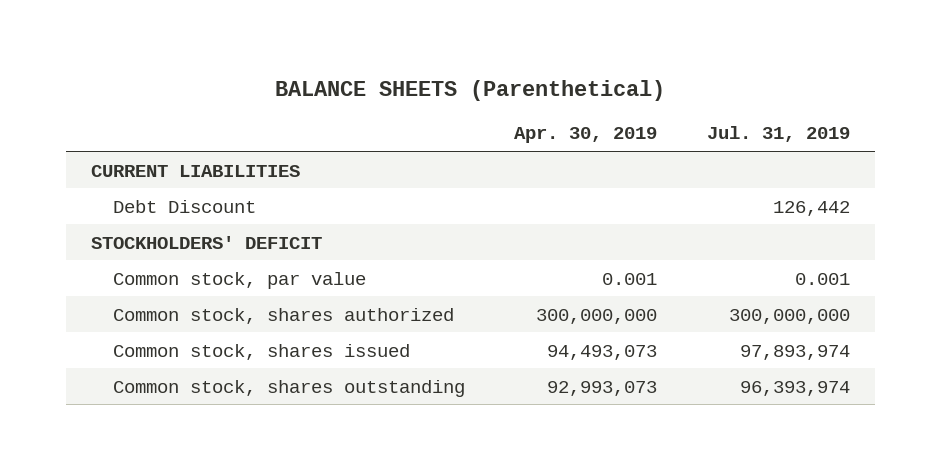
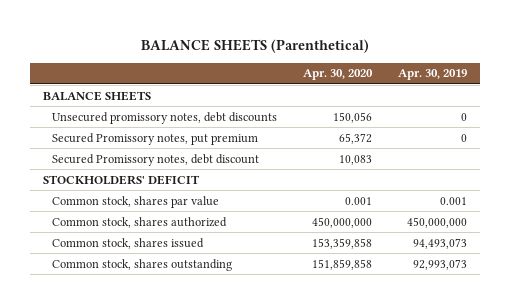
- | Apr. 30, 2019 | Jul. 31, 2019
+ | Apr. 30, 2020 | Apr. 30, 2019
- CURRENT LIABILITIES
- Debt Discount | | 126,442
+ BALANCE SHEETS
+ Unsecured promissory notes, debt discounts | 150,056 | 0
+ Secured Promissory notes, put premium | 65,372 | 0
+ Secured Promissory notes, debt discount | 10,083 |
- Common stock, par value | 0.001 | 0.001
- Common stock, shares authorized | 300,000,000 | 300,000,000
+ Common stock, shares par value | 0.001 | 0.001
+ Common stock, shares authorized | 450,000,000 | 450,000,000

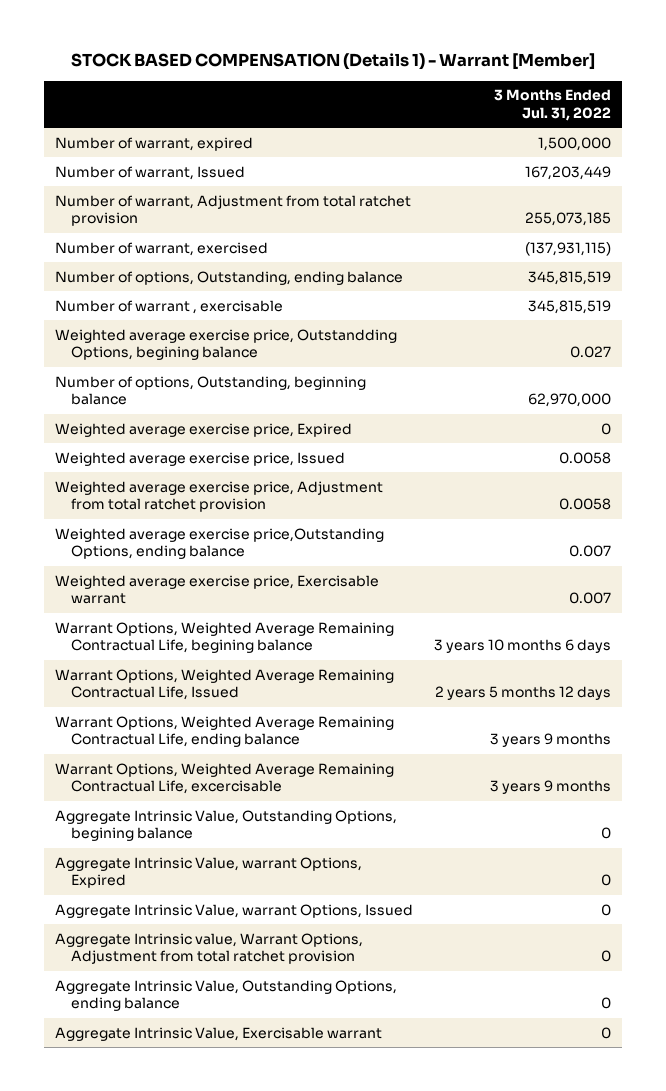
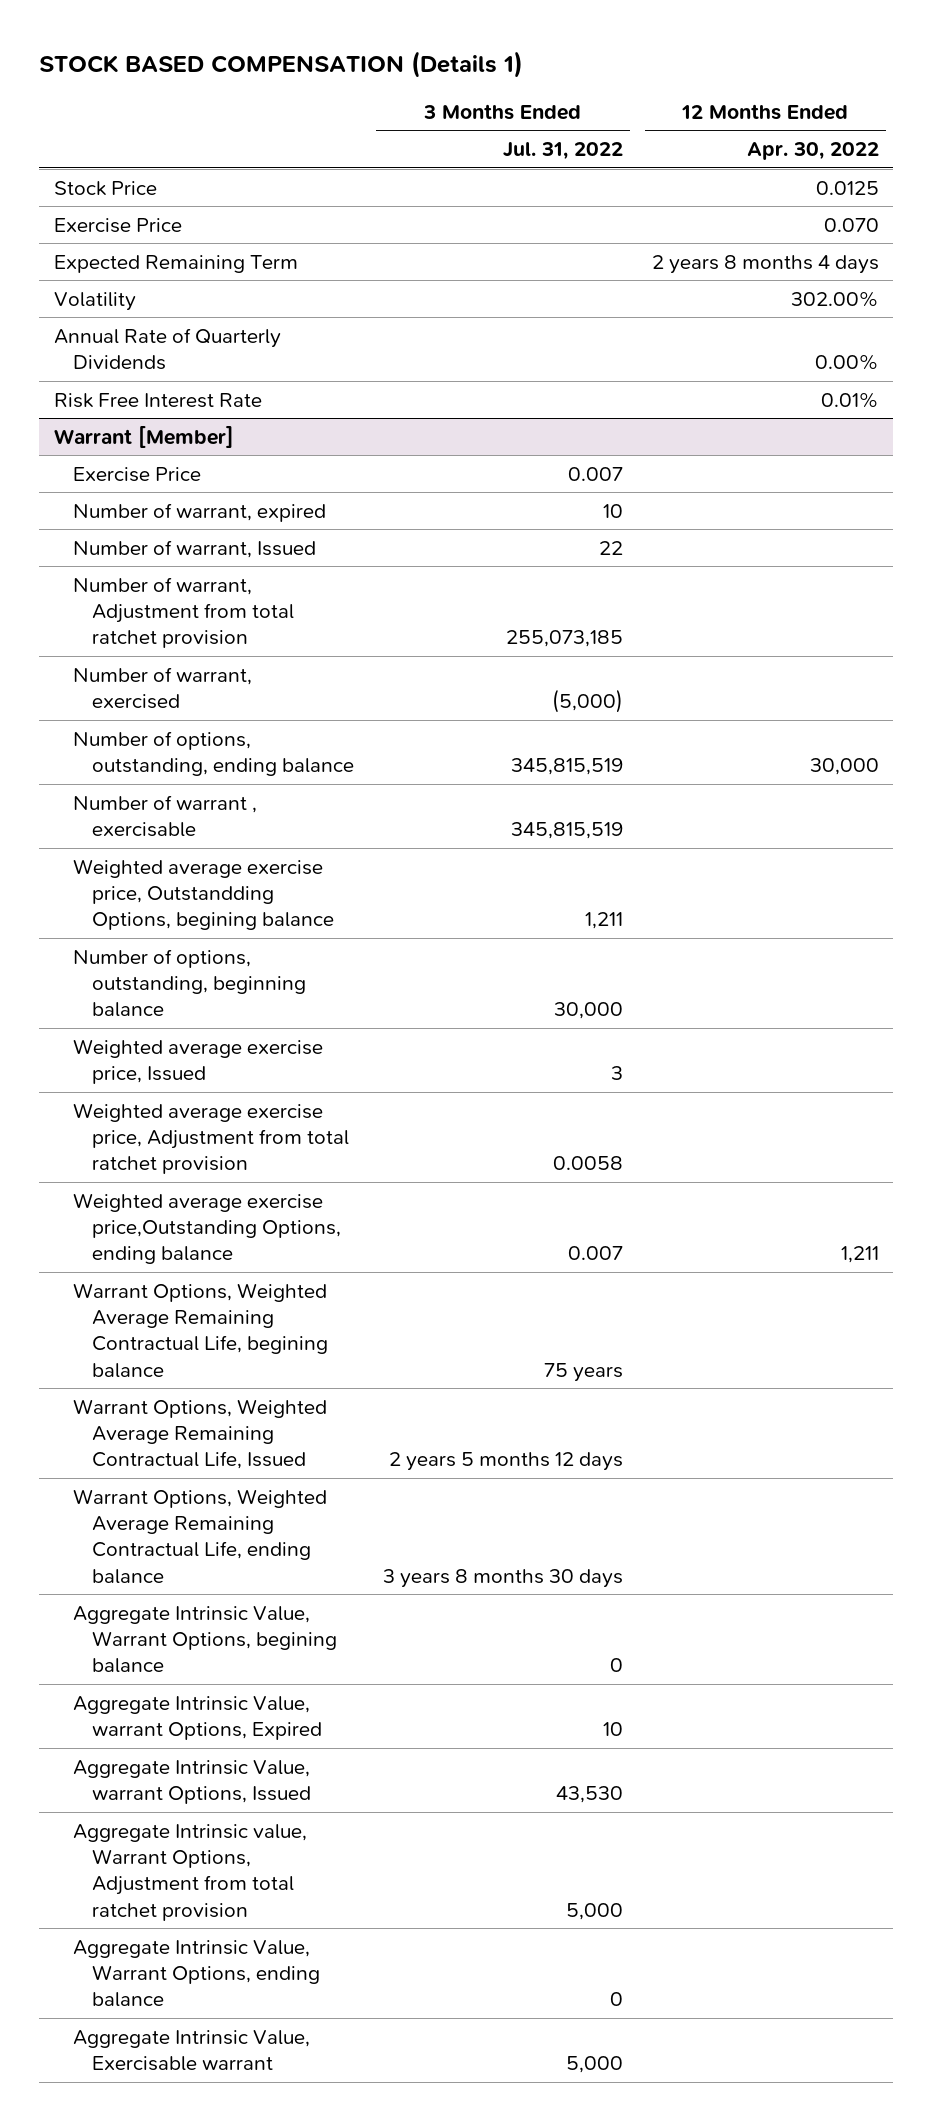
- STOCK BASED COMPENSATION (Details 1) - Warrant [Member]
+ STOCK BASED COMPENSATION (Details 1)
- | 3 Months Ended Jul. 31, 2022
+ | 3 Months Ended Jul. 31, 2022 | 12 Months Ended Apr. 30, 2022
- Number of warrant, expired | 1,500,000
- Number of warrant, Issued | 167,203,449
+ Stock Price | | 0.0125
+ Exercise Price | | 0.070
+ Expected Remaining Term | | 2 years 8 months 4 days
+ Volatility | | 302.00%
+ Annual Rate of Quarterly Dividends | | 0.00%
+ Risk Free Interest Rate | | 0.01%
+ Warrant [Member]
+ Exercise Price | 0.007 |
+ Number of warrant, expired | 10 |
+ Number of warrant, Issued | 22 |
- Number of warrant, exercised | (137,931,115)
- Number of options, Outstanding, ending balance | 345,815,519
+ Number of warrant, exercised | (5,000) |
+ Number of options, outstanding, ending balance | 345,815,519 | 30,000
- Weighted average exercise price, Outstandding Options, begining balance | 0.027
- Number of options, Outstanding, beginning balance | 62,970,000
- Weighted average exercise price, Expired | 0
- Weighted average exercise price, Issued | 0.0058
+ Weighted average exercise price, Outstandding Options, begining balance | 1,211 |
+ Number of options, outstanding, beginning balance | 30,000 |
+ Weighted average exercise price, Issued | 3 |
- Weighted average exercise price, Exercisable warrant | 0.007
- Warrant Options, Weighted Average Remaining Contractual Life, begining balance | 3 years 10 months 6 days
+ Warrant Options, Weighted Average Remaining Contractual Life, begining balance | 75 years |
- Warrant Options, Weighted Average Remaining Contractual Life, ending balance | 3 years 9 months
- Warrant Options, Weighted Average Remaining Contractual Life, excercisable | 3 years 9 months
- Aggregate Intrinsic Value, Outstanding Options, begining balance | 0
- Aggregate Intrinsic Value, warrant Options, Expired | 0
- Aggregate Intrinsic Value, warrant Options, Issued | 0
- Aggregate Intrinsic value, Warrant Options, Adjustment from total ratchet provision | 0
- Aggregate Intrinsic Value, Outstanding Options, ending balance | 0
- Aggregate Intrinsic Value, Exercisable warrant | 0
+ Warrant Options, Weighted Average Remaining Contractual Life, ending balance | 3 years 8 months 30 days |
+ Aggregate Intrinsic Value, Warrant Options, begining balance | 0 |
+ Aggregate Intrinsic Value, warrant Options, Expired | 10 |
+ Aggregate Intrinsic Value, warrant Options, Issued | 43,530 |
+ Aggregate Intrinsic value, Warrant Options, Adjustment from total ratchet provision | 5,000 |
+ Aggregate Intrinsic Value, Warrant Options, ending balance | 0 |
+ Aggregate Intrinsic Value, Exercisable warrant | 5,000 |

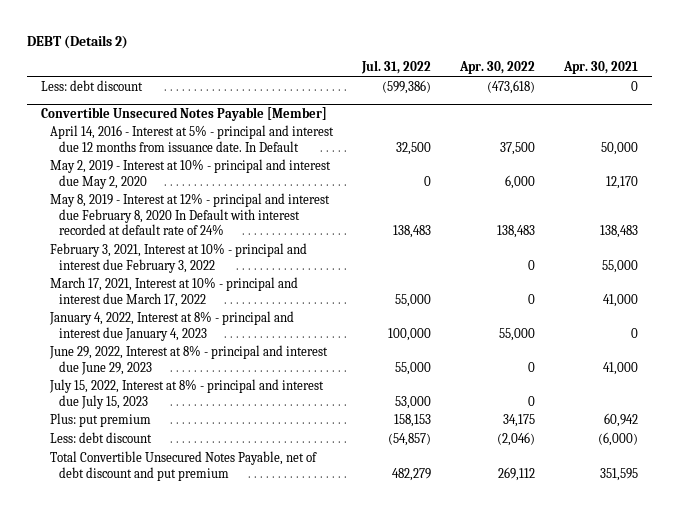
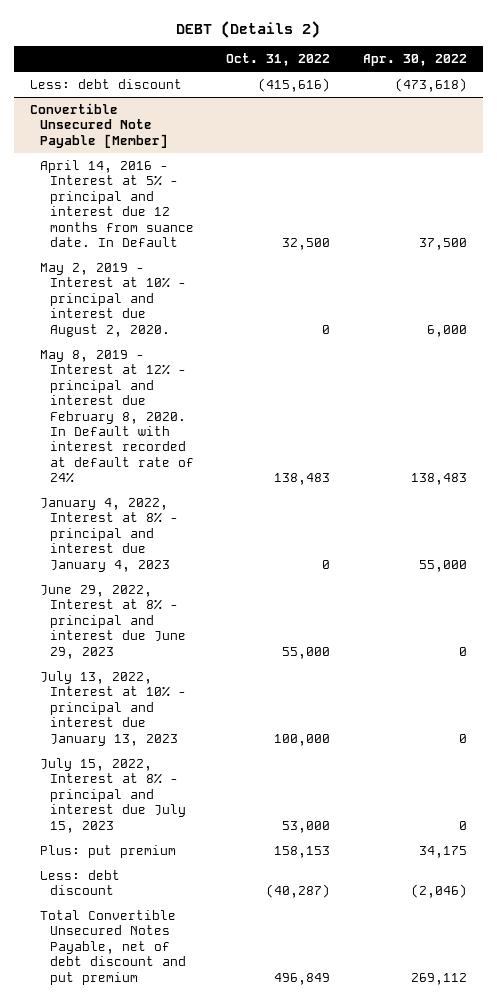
- | Jul. 31, 2022 | Apr. 30, 2022 | Apr. 30, 2021
+ | Oct. 31, 2022 | Apr. 30, 2022
- Convertible Unsecured Notes Payable [Member]
- April 14, 2016 - Interest at 5% - principal and interest due 12 months from issuance date. In Default | 32,500 | 37,500 | 50,000
- May 2, 2019 - Interest at 10% - principal and interest due May 2, 2020 | 0 | 6,000 | 12,170
- May 8, 2019 - Interest at 12% - principal and interest due February 8, 2020 In Default with interest recorded at default rate of 24% | 138,483 | 138,483 | 138,483
- February 3, 2021, Interest at 10% - principal and interest due February 3, 2022 | | 0 | 55,000
- March 17, 2021, Interest at 10% - principal and interest due March 17, 2022 | 55,000 | 0 | 41,000
+ Convertible Unsecured Note Payable [Member]
+ April 14, 2016 - Interest at 5% - principal and interest due 12 months from suance date. In Default | 32,500 | 37,500
+ May 2, 2019 - Interest at 10% - principal and interest due August 2, 2020. | 0 | 6,000
+ May 8, 2019 - Interest at 12% - principal and interest due February 8, 2020. In Default with interest recorded at default rate of 24% | 138,483 | 138,483
+ July 13, 2022, Interest at 10% - principal and interest due January 13, 2023 | 100,000 | 0

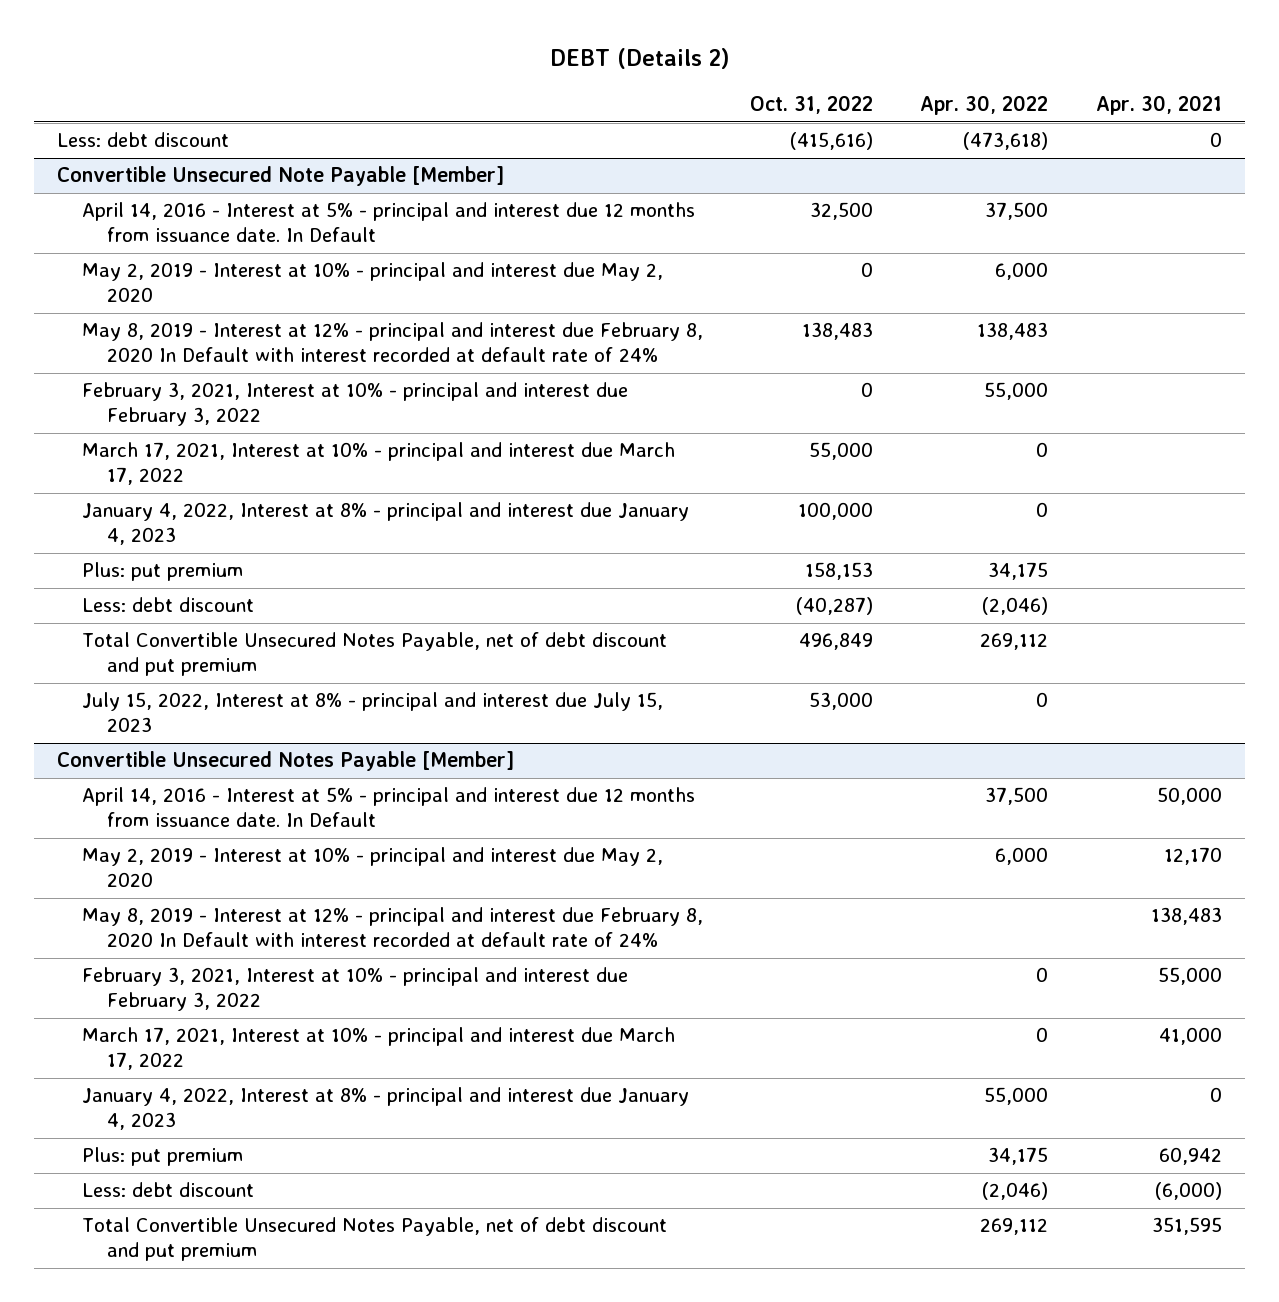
- | Oct. 31, 2022 | Apr. 30, 2022
+ | Oct. 31, 2022 | Apr. 30, 2022 | Apr. 30, 2021
@ Convertible Unsecured Note Payable [Member]
- April 14, 2016 - Interest at 5% - principal and interest due 12 months from suance date. In Default | 32,500 | 37,500
- May 2, 2019 - Interest at 10% - principal and interest due August 2, 2020. | 0 | 6,000
- May 8, 2019 - Interest at 12% - principal and interest due February 8, 2020. In Default with interest recorded at default rate of 24% | 138,483 | 138,483
- January 4, 2022, Interest at 8% - principal and interest due January 4, 2023 | 0 | 55,000
- June 29, 2022, Interest at 8% - principal and interest due June 29, 2023 | 55,000 | 0
- July 13, 2022, Interest at 10% - principal and interest due January 13, 2023 | 100,000 | 0
+ April 14, 2016 - Interest at 5% - principal and interest due 12 months from issuance date. In Default | 32,500 | 37,500 |
+ May 2, 2019 - Interest at 10% - principal and interest due May 2, 2020 | 0 | 6,000 |
+ May 8, 2019 - Interest at 12% - principal and interest due February 8, 2020 In Default with interest recorded at default rate of 24% | 138,483 | 138,483 |
+ February 3, 2021, Interest at 10% - principal and interest due February 3, 2022 | 0 | 55,000 |
+ March 17, 2021, Interest at 10% - principal and interest due March 17, 2022 | 55,000 | 0 |
+ January 4, 2022, Interest at 8% - principal and interest due January 4, 2023 | 100,000 | 0 |
moved down: July 15, 2022, Interest at 8% - principal and interest due July 15, 2023 | 53,000 | 0 |
+ Convertible Unsecured Notes Payable [Member]
+ April 14, 2016 - Interest at 5% - principal and interest due 12 months from issuance date. In Default | | 37,500 | 50,000
+ May 2, 2019 - Interest at 10% - principal and interest due May 2, 2020 | | 6,000 | 12,170
+ May 8, 2019 - Interest at 12% - principal and interest due February 8, 2020 In Default with interest recorded at default rate of 24% | | | 138,483
+ February 3, 2021, Interest at 10% - principal and interest due February 3, 2022 | | 0 | 55,000
+ March 17, 2021, Interest at 10% - principal and interest due March 17, 2022 | | 0 | 41,000
+ January 4, 2022, Interest at 8% - principal and interest due January 4, 2023 | | 55,000 | 0
+ Plus: put premium | | 34,175 | 60,942
+ Less: debt discount | | (2,046) | (6,000)
+ Total Convertible Unsecured Notes Payable, net of debt discount and put premium | | 269,112 | 351,595

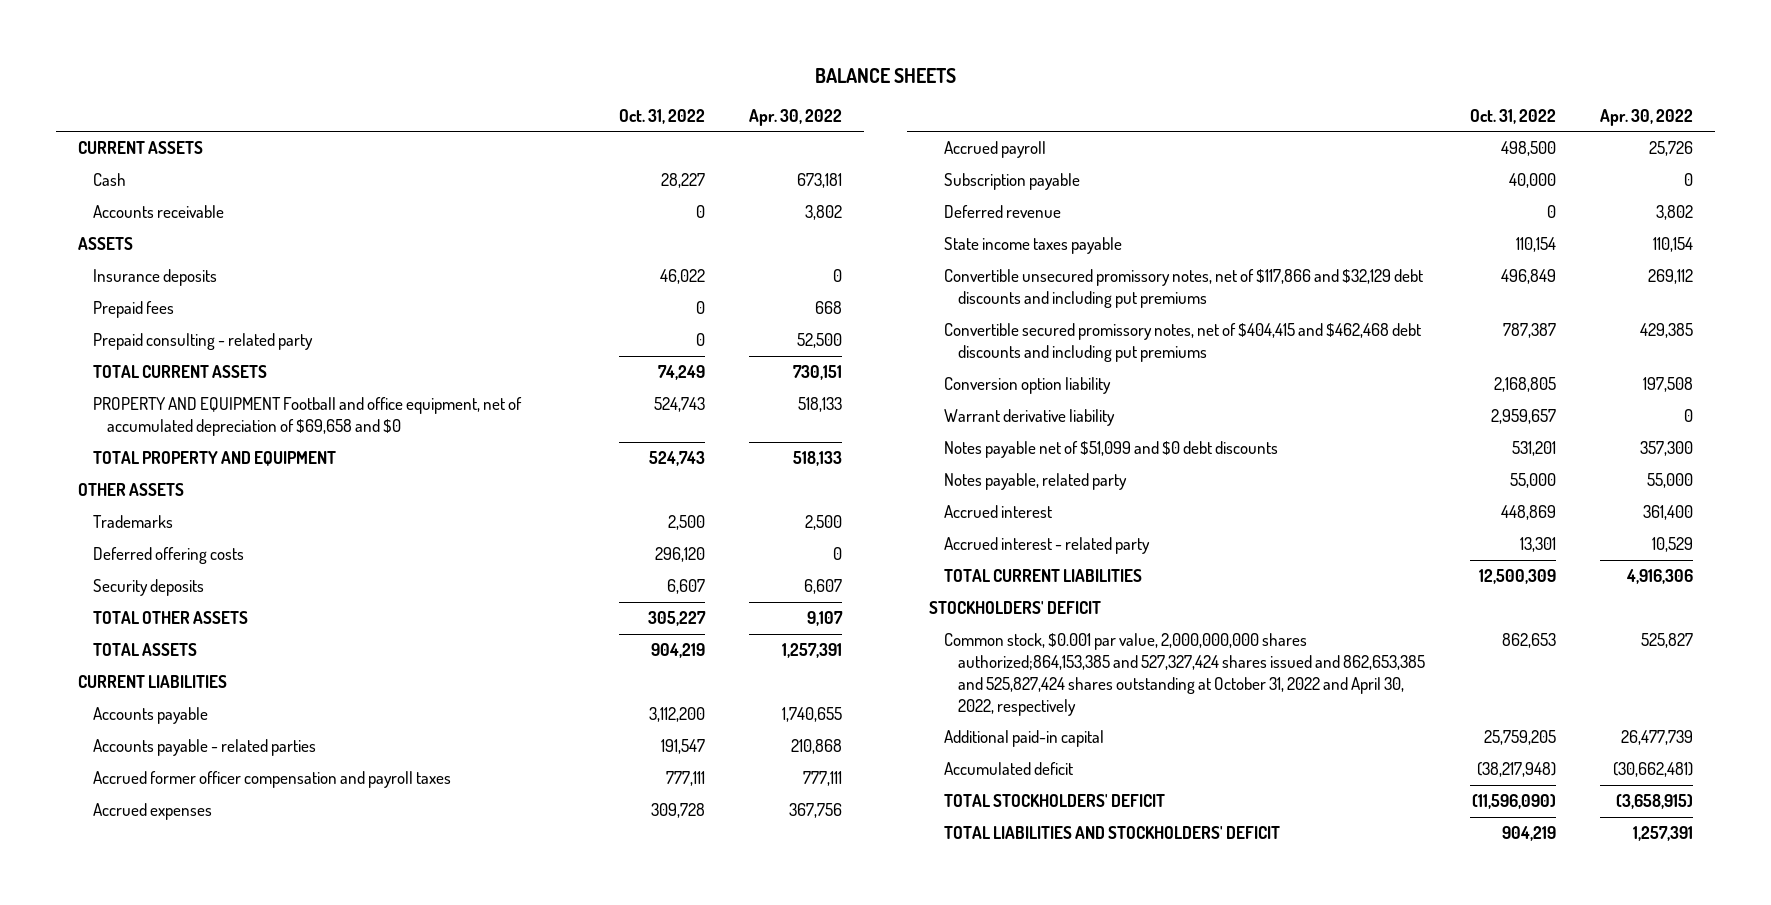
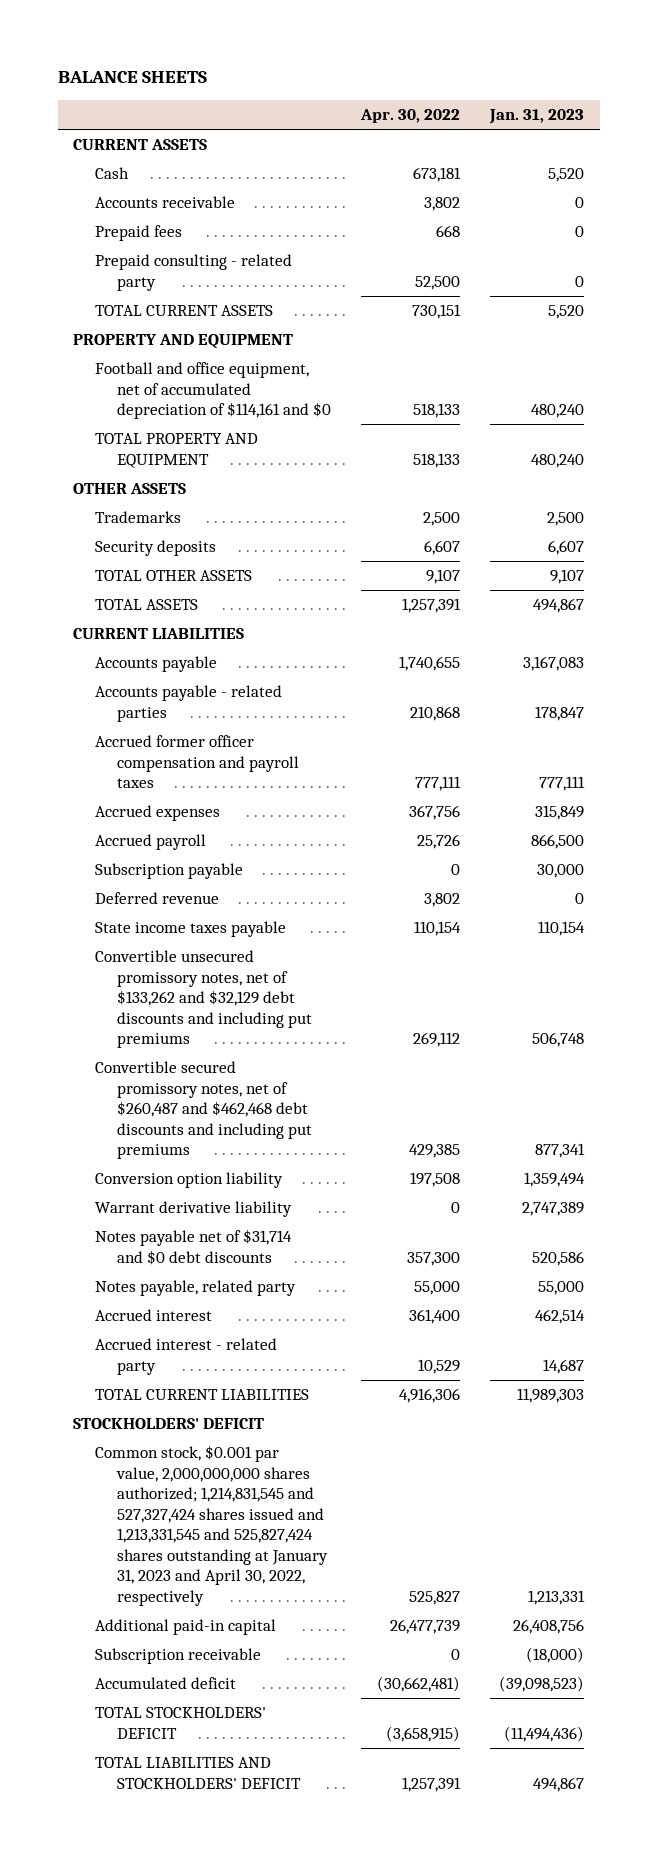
- | Oct. 31, 2022 | Apr. 30, 2022
+ | Apr. 30, 2022 | Jan. 31, 2023
- ASSETS
- Insurance deposits | 46,022 | 0
- PROPERTY AND EQUIPMENT Football and office equipment, net of accumulated depreciation of $69,658 and $0 | 524,743 | 518,133
+ PROPERTY AND EQUIPMENT
+ Football and office equipment, net of accumulated depreciation of $114,161 and $0 | 518,133 | 480,240
- Deferred offering costs | 296,120 | 0
- Convertible unsecured promissory notes, net of $117,866 and $32,129 debt discounts and including put premiums | 496,849 | 269,112
- Convertible secured promissory notes, net of $404,415 and $462,468 debt discounts and including put premiums | 787,387 | 429,385
+ Convertible unsecured promissory notes, net of $133,262 and $32,129 debt discounts and including put premiums | 269,112 | 506,748
+ Convertible secured promissory notes, net of $260,487 and $462,468 debt discounts and including put premiums | 429,385 | 877,341
- Notes payable net of $51,099 and $0 debt discounts | 531,201 | 357,300
+ Notes payable net of $31,714 and $0 debt discounts | 357,300 | 520,586
- Common stock, $0.001 par value, 2,000,000,000 shares authorized;864,153,385 and 527,327,424 shares issued and 862,653,385 and 525,827,424 shares outstanding at October 31, 2022 and April 30, 2022, respectively | 862,653 | 525,827
+ Common stock, $0.001 par value, 2,000,000,000 shares authorized; 1,214,831,545 and 527,327,424 shares issued and 1,213,331,545 and 525,827,424 shares outstanding at January 31, 2023 and April 30, 2022, respectively | 525,827 | 1,213,331
+ Subscription receivable | 0 | (18,000)

